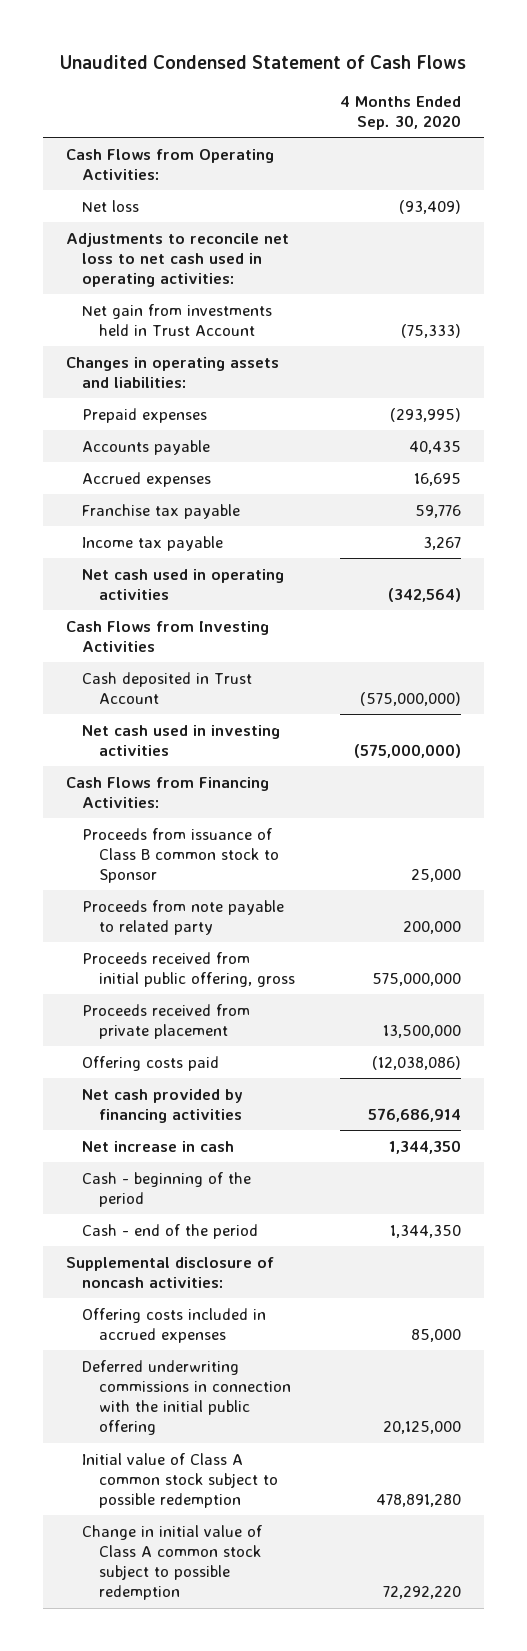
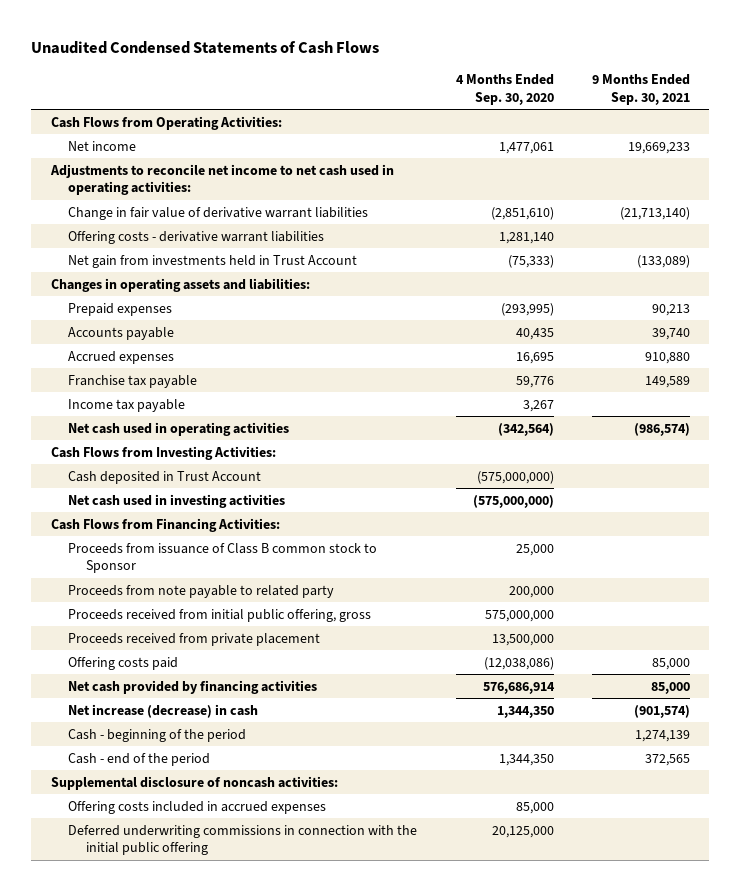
- Unaudited Condensed Statement of Cash Flows
+ Unaudited Condensed Statements of Cash Flows
- | 4 Months Ended Sep. 30, 2020
+ | 4 Months Ended Sep. 30, 2020 | 9 Months Ended Sep. 30, 2021
- Net loss | (93,409)
- Adjustments to reconcile net loss to net cash used in operating activities:
+ Net income | 1,477,061 | 19,669,233
+ Adjustments to reconcile net income to net cash used in operating activities:
+ Change in fair value of derivative warrant liabilities | (2,851,610) | (21,713,140)
+ Offering costs - derivative warrant liabilities | 1,281,140 |
- Cash Flows from Investing Activities
+ Cash Flows from Investing Activities:
- Net increase in cash | 1,344,350
+ Net increase (decrease) in cash | 1,344,350 | (901,574)
- Initial value of Class A common stock subject to possible redemption | 478,891,280
- Change in initial value of Class A common stock subject to possible redemption | 72,292,220

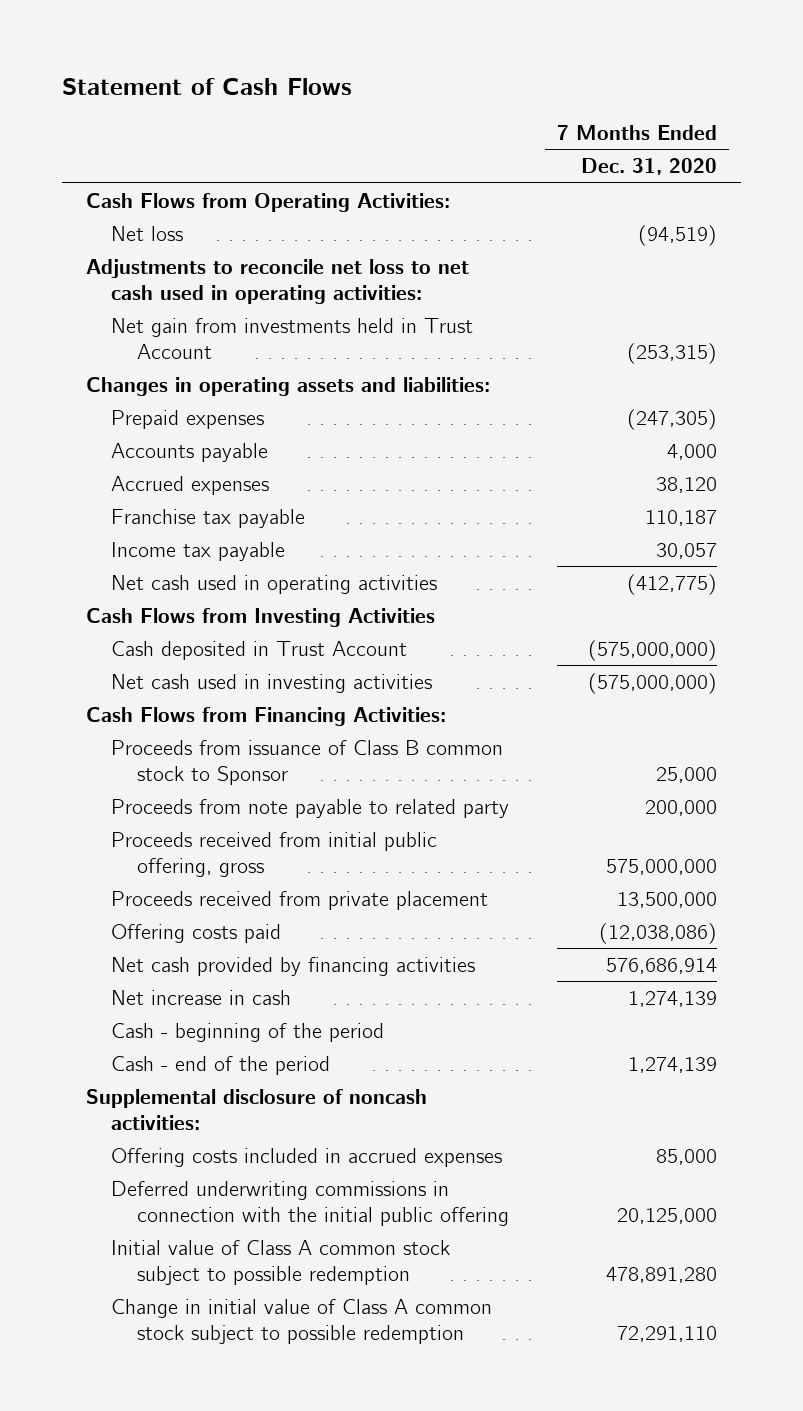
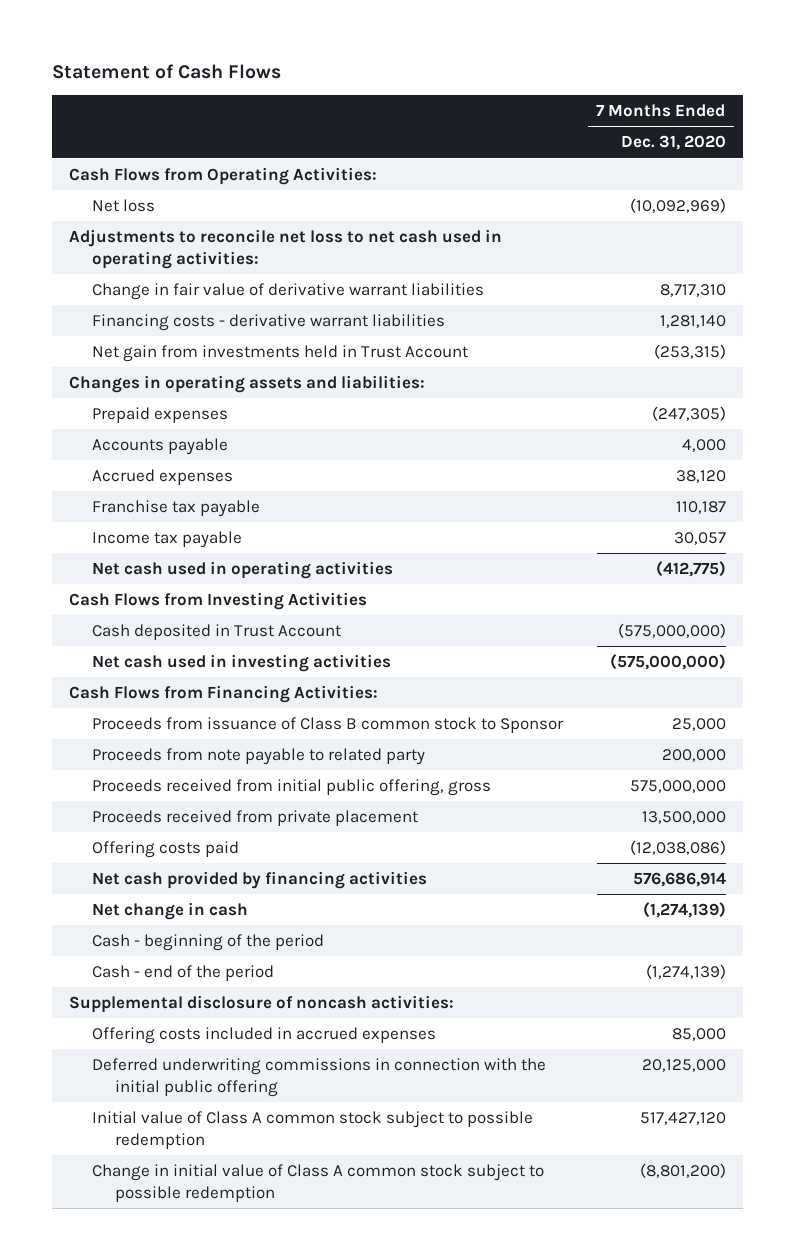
- Net loss | (94,519)
+ Net loss | (10,092,969)
+ Change in fair value of derivative warrant liabilities | 8,717,310
+ Financing costs - derivative warrant liabilities | 1,281,140
- Net increase in cash | 1,274,139
+ Net change in cash | (1,274,139)
- Cash - end of the period | 1,274,139
+ Cash - end of the period | (1,274,139)
- Initial value of Class A common stock subject to possible redemption | 478,891,280
- Change in initial value of Class A common stock subject to possible redemption | 72,291,110
+ Initial value of Class A common stock subject to possible redemption | 517,427,120
+ Change in initial value of Class A common stock subject to possible redemption | (8,801,200)

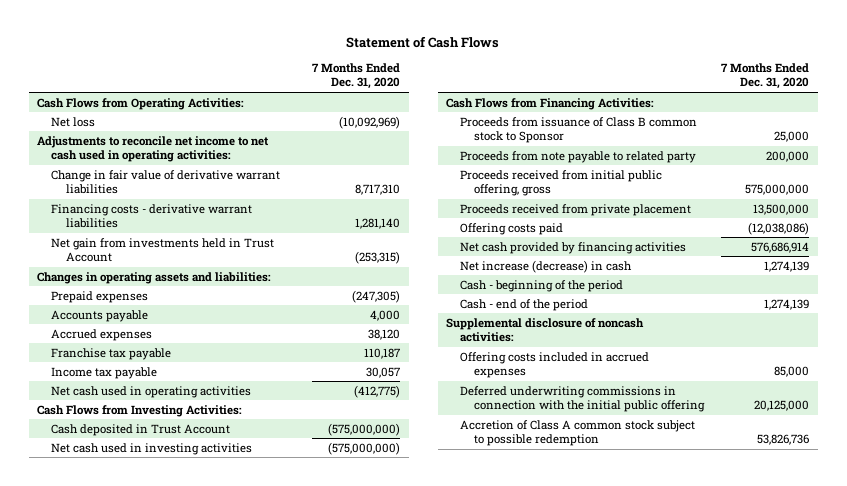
- Adjustments to reconcile net loss to net cash used in operating activities:
+ Adjustments to reconcile net income to net cash used in operating activities:
- Cash Flows from Investing Activities
+ Cash Flows from Investing Activities:
- Net change in cash | (1,274,139)
+ Net increase (decrease) in cash | 1,274,139
- Cash - end of the period | (1,274,139)
+ Cash - end of the period | 1,274,139
- Initial value of Class A common stock subject to possible redemption | 517,427,120
- Change in initial value of Class A common stock subject to possible redemption | (8,801,200)
+ Accretion of Class A common stock subject to possible redemption | 53,826,736

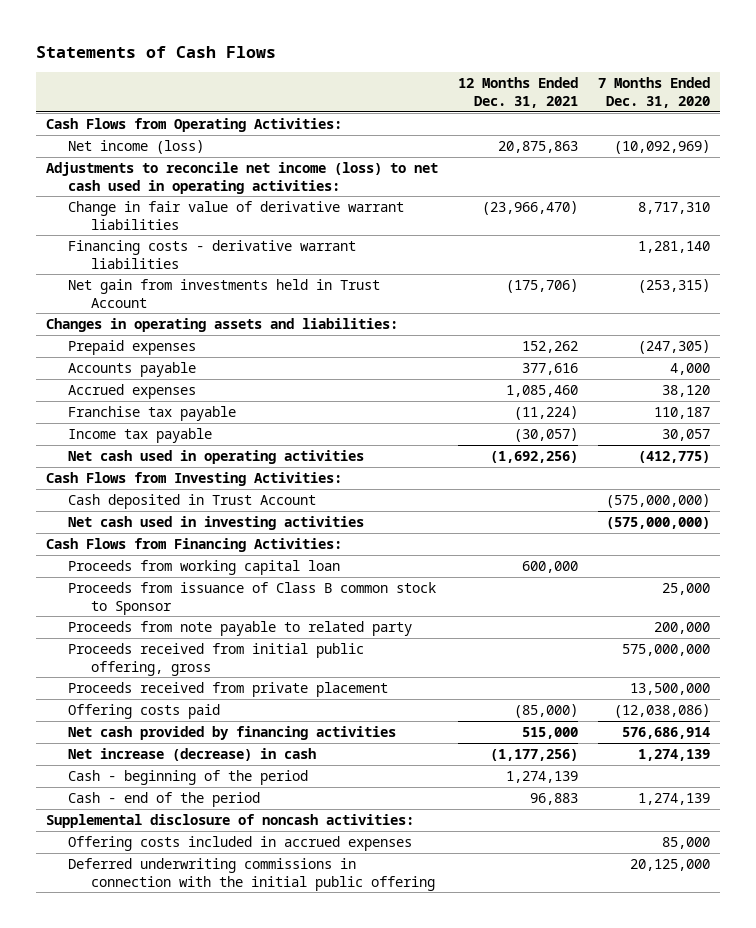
- Statement of Cash Flows
+ Statements of Cash Flows
- | 7 Months Ended Dec. 31, 2020
+ | 12 Months Ended Dec. 31, 2021 | 7 Months Ended Dec. 31, 2020
- Net loss | (10,092,969)
- Adjustments to reconcile net income to net cash used in operating activities:
+ Net income (loss) | 20,875,863 | (10,092,969)
+ Adjustments to reconcile net income (loss) to net cash used in operating activities:
+ Proceeds from working capital loan | 600,000 |
- Accretion of Class A common stock subject to possible redemption | 53,826,736

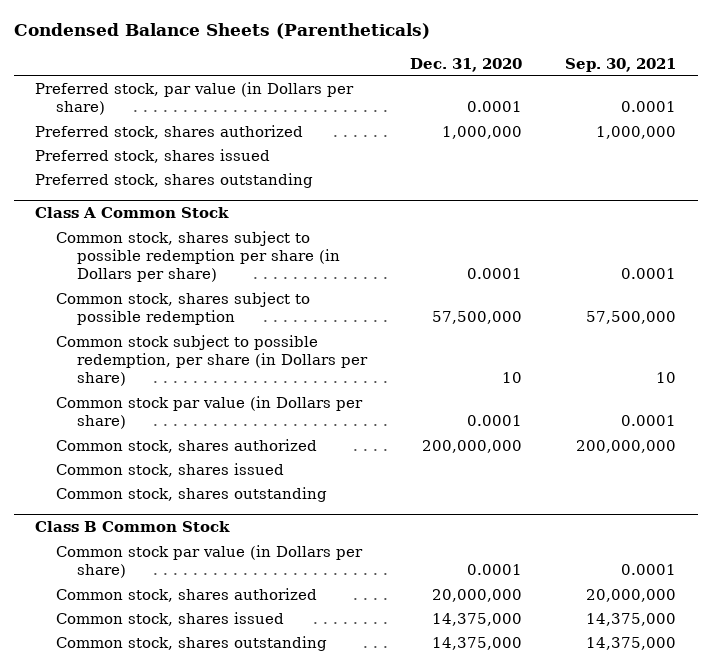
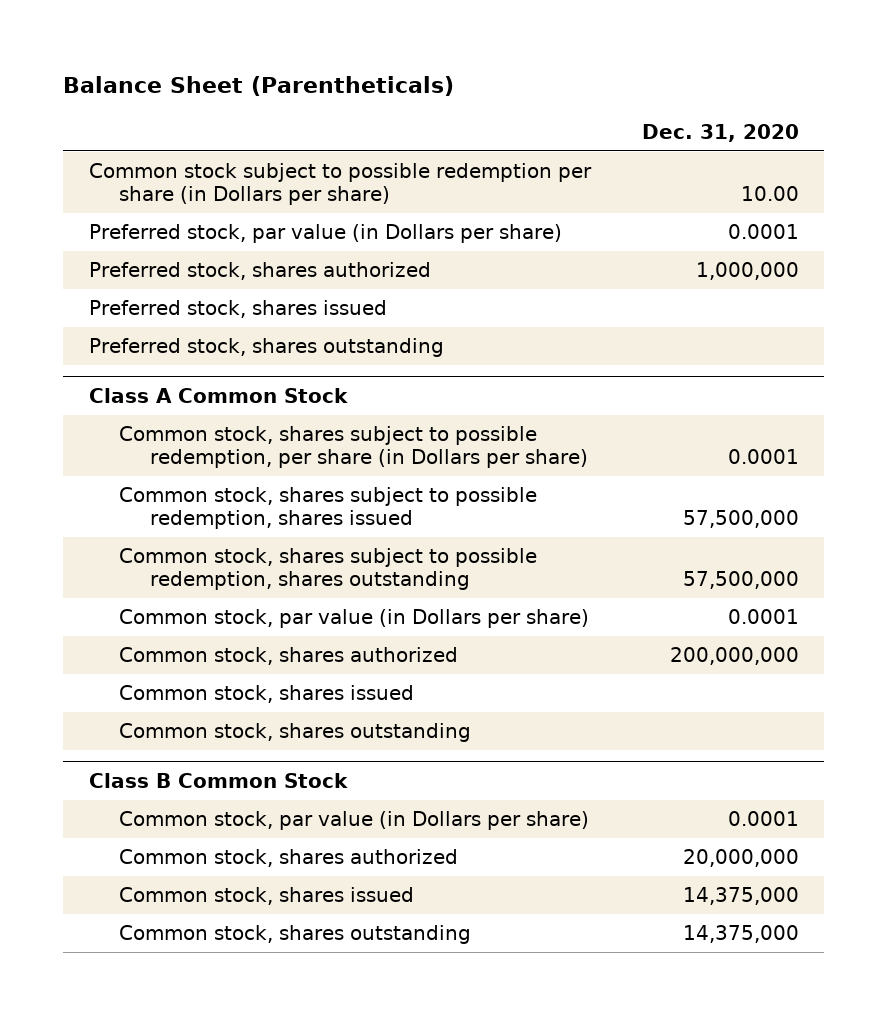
- Condensed Balance Sheets (Parentheticals)
+ Balance Sheet (Parentheticals)
- | Dec. 31, 2020 | Sep. 30, 2021
+ | Dec. 31, 2020
+ Common stock subject to possible redemption per share (in Dollars per share) | 10.00
@ Class A Common Stock
- Common stock, shares subject to possible redemption per share (in Dollars per share) | 0.0001 | 0.0001
- Common stock, shares subject to possible redemption | 57,500,000 | 57,500,000
- Common stock subject to possible redemption, per share (in Dollars per share) | 10 | 10
- Common stock par value (in Dollars per share) | 0.0001 | 0.0001
+ Common stock, shares subject to possible redemption, per share (in Dollars per share) | 0.0001
+ Common stock, shares subject to possible redemption, shares issued | 57,500,000
+ Common stock, shares subject to possible redemption, shares outstanding | 57,500,000
+ Common stock, par value (in Dollars per share) | 0.0001
@ Class B Common Stock
- Common stock par value (in Dollars per share) | 0.0001 | 0.0001
+ Common stock, par value (in Dollars per share) | 0.0001

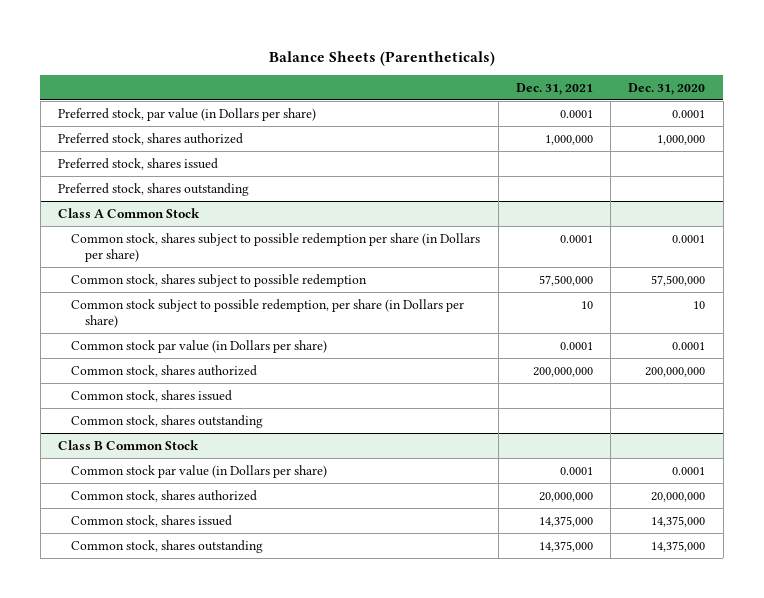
- Balance Sheet (Parentheticals)
+ Balance Sheets (Parentheticals)
- | Dec. 31, 2020
+ | Dec. 31, 2021 | Dec. 31, 2020
- Common stock subject to possible redemption per share (in Dollars per share) | 10.00
@ Class A Common Stock
- Common stock, shares subject to possible redemption, per share (in Dollars per share) | 0.0001
- Common stock, shares subject to possible redemption, shares issued | 57,500,000
- Common stock, shares subject to possible redemption, shares outstanding | 57,500,000
- Common stock, par value (in Dollars per share) | 0.0001
+ Common stock, shares subject to possible redemption per share (in Dollars per share) | 0.0001 | 0.0001
+ Common stock, shares subject to possible redemption | 57,500,000 | 57,500,000
+ Common stock subject to possible redemption, per share (in Dollars per share) | 10 | 10
+ Common stock par value (in Dollars per share) | 0.0001 | 0.0001
@ Class B Common Stock
- Common stock, par value (in Dollars per share) | 0.0001
+ Common stock par value (in Dollars per share) | 0.0001 | 0.0001

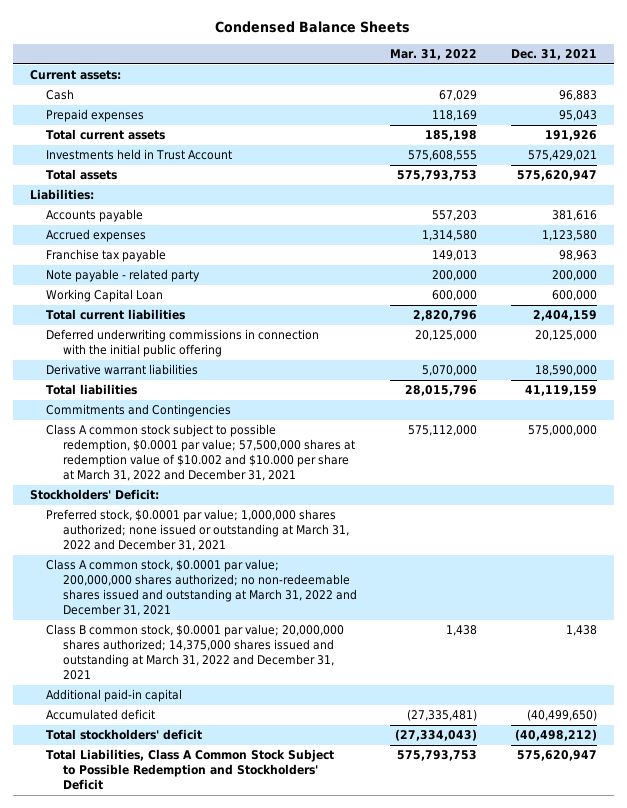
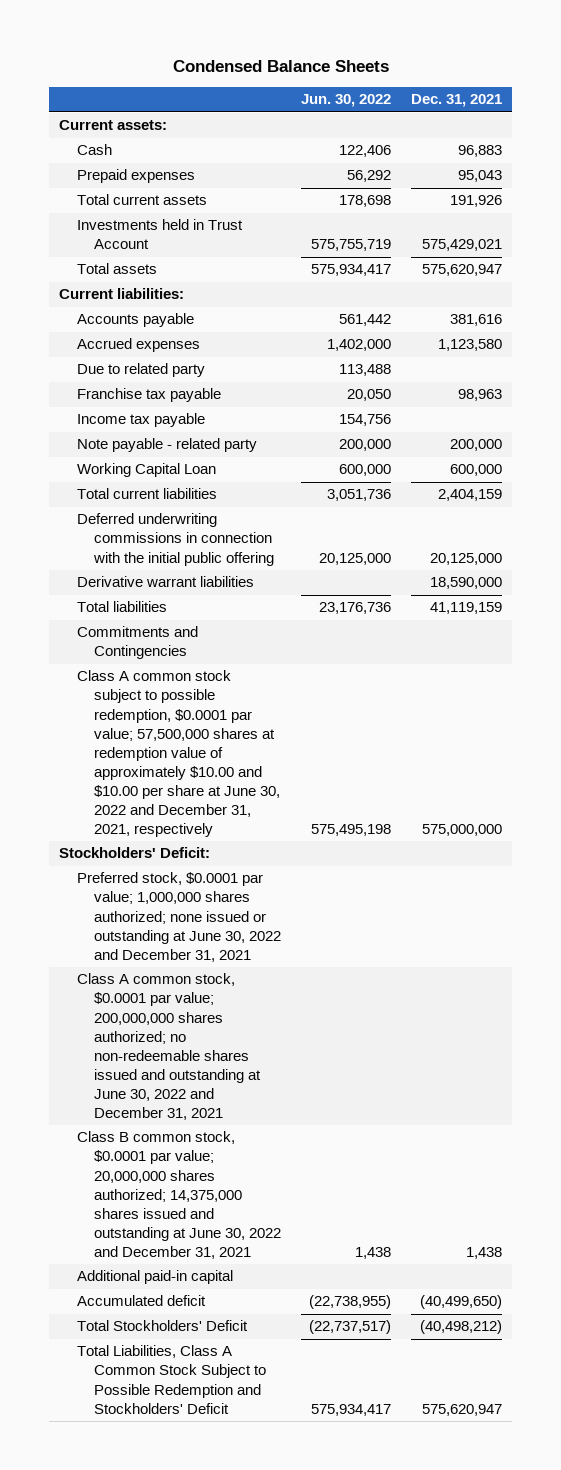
- | Mar. 31, 2022 | Dec. 31, 2021
+ | Jun. 30, 2022 | Dec. 31, 2021
- Liabilities:
+ Current liabilities:
+ Due to related party | 113,488 |
+ Income tax payable | 154,756 |
- Class A common stock subject to possible redemption, $0.0001 par value; 57,500,000 shares at redemption value of $10.002 and $10.000 per share at March 31, 2022 and December 31, 2021 | 575,112,000 | 575,000,000
+ Class A common stock subject to possible redemption, $0.0001 par value; 57,500,000 shares at redemption value of approximately $10.00 and $10.00 per share at June 30, 2022 and December 31, 2021, respectively | 575,495,198 | 575,000,000
- Preferred stock, $0.0001 par value; 1,000,000 shares authorized; none issued or outstanding at March 31, 2022 and December 31, 2021
- Class A common stock, $0.0001 par value; 200,000,000 shares authorized; no non-redeemable shares issued and outstanding at March 31, 2022 and December 31, 2021
- Class B common stock, $0.0001 par value; 20,000,000 shares authorized; 14,375,000 shares issued and outstanding at March 31, 2022 and December 31, 2021 | 1,438 | 1,438
+ Preferred stock, $0.0001 par value; 1,000,000 shares authorized; none issued or outstanding at June 30, 2022 and December 31, 2021
+ Class A common stock, $0.0001 par value; 200,000,000 shares authorized; no non-redeemable shares issued and outstanding at June 30, 2022 and December 31, 2021
+ Class B common stock, $0.0001 par value; 20,000,000 shares authorized; 14,375,000 shares issued and outstanding at June 30, 2022 and December 31, 2021 | 1,438 | 1,438
- Total stockholders' deficit | (27,334,043) | (40,498,212)
+ Total Stockholders' Deficit | (22,737,517) | (40,498,212)

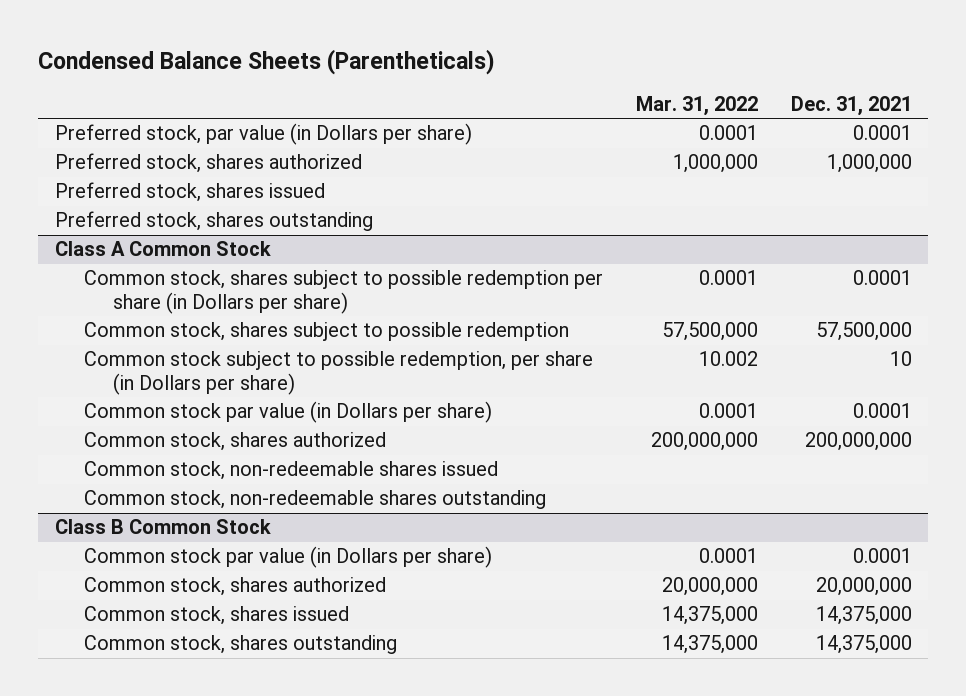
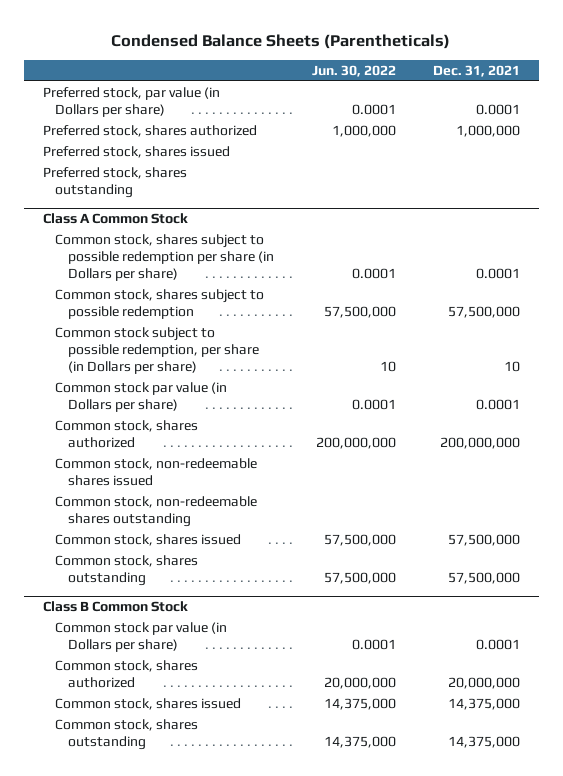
- | Mar. 31, 2022 | Dec. 31, 2021
+ | Jun. 30, 2022 | Dec. 31, 2021
@ Class A Common Stock
+ Common stock, shares issued | 57,500,000 | 57,500,000
+ Common stock, shares outstanding | 57,500,000 | 57,500,000

